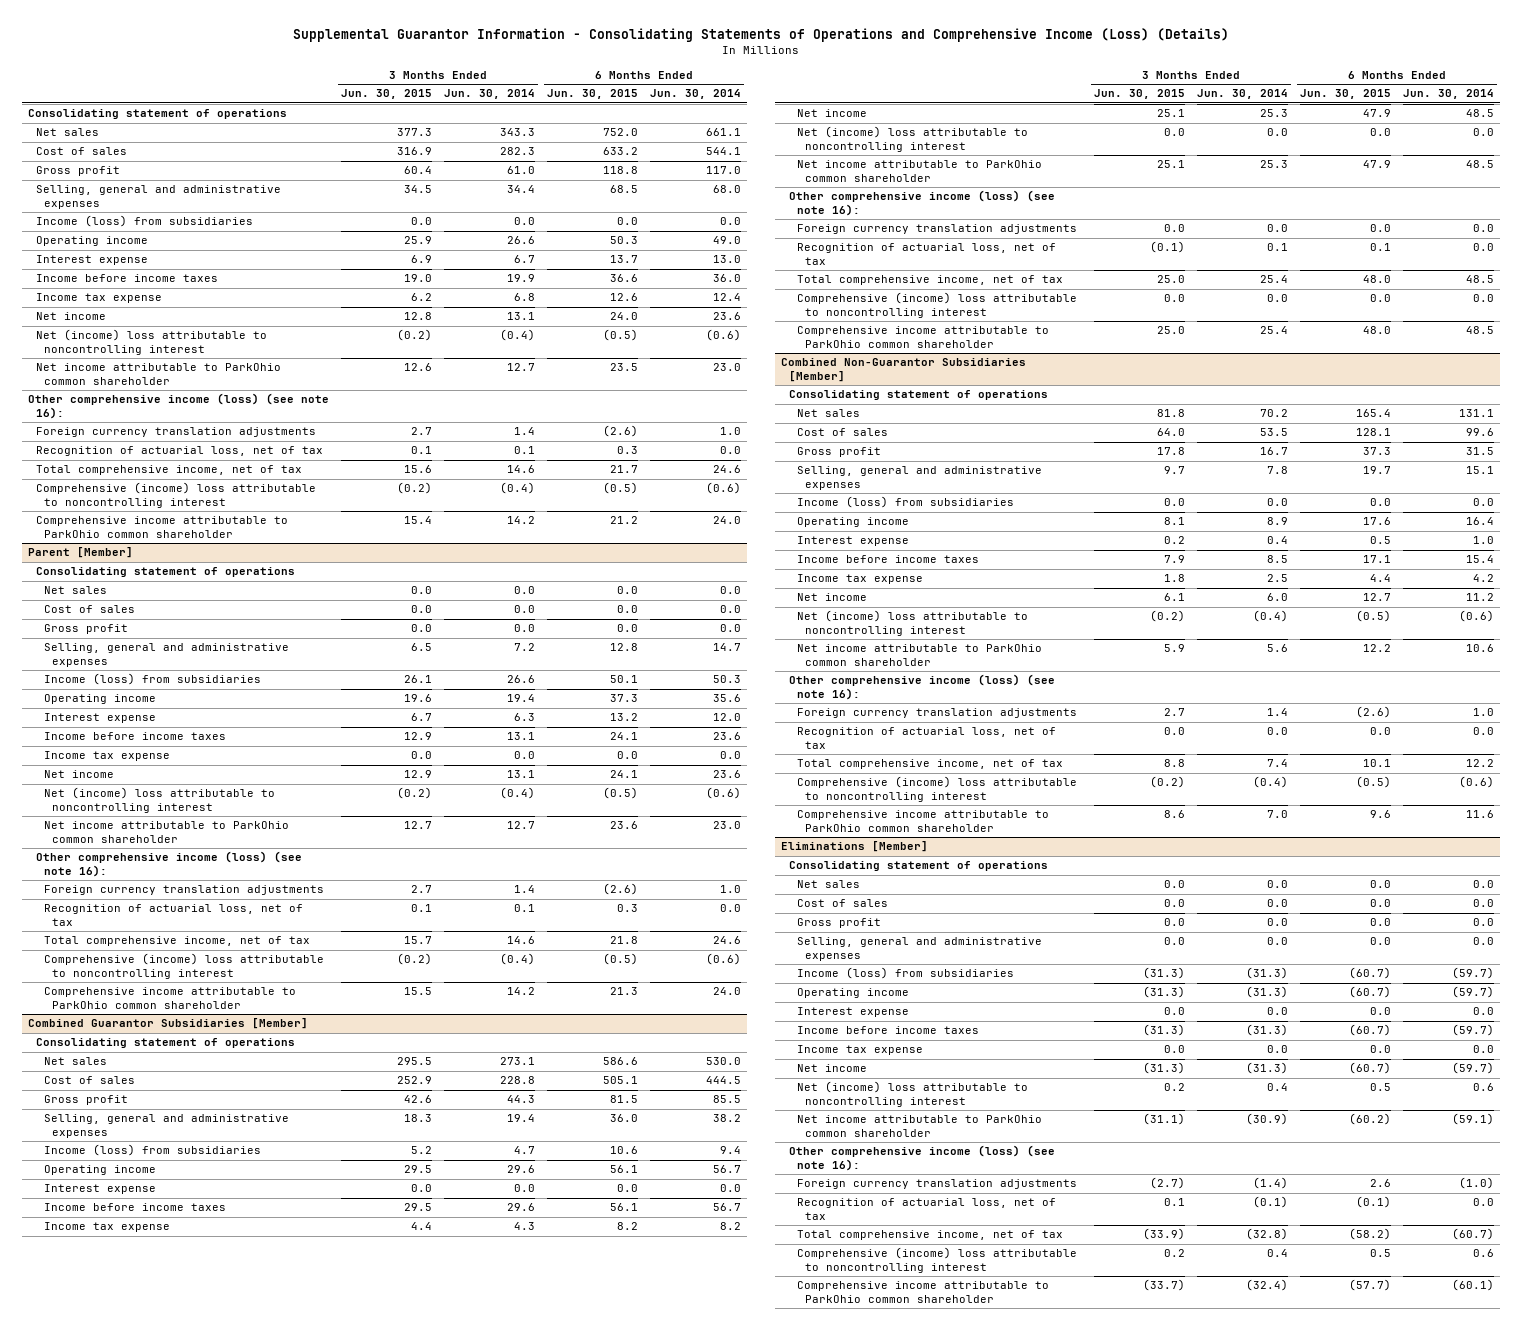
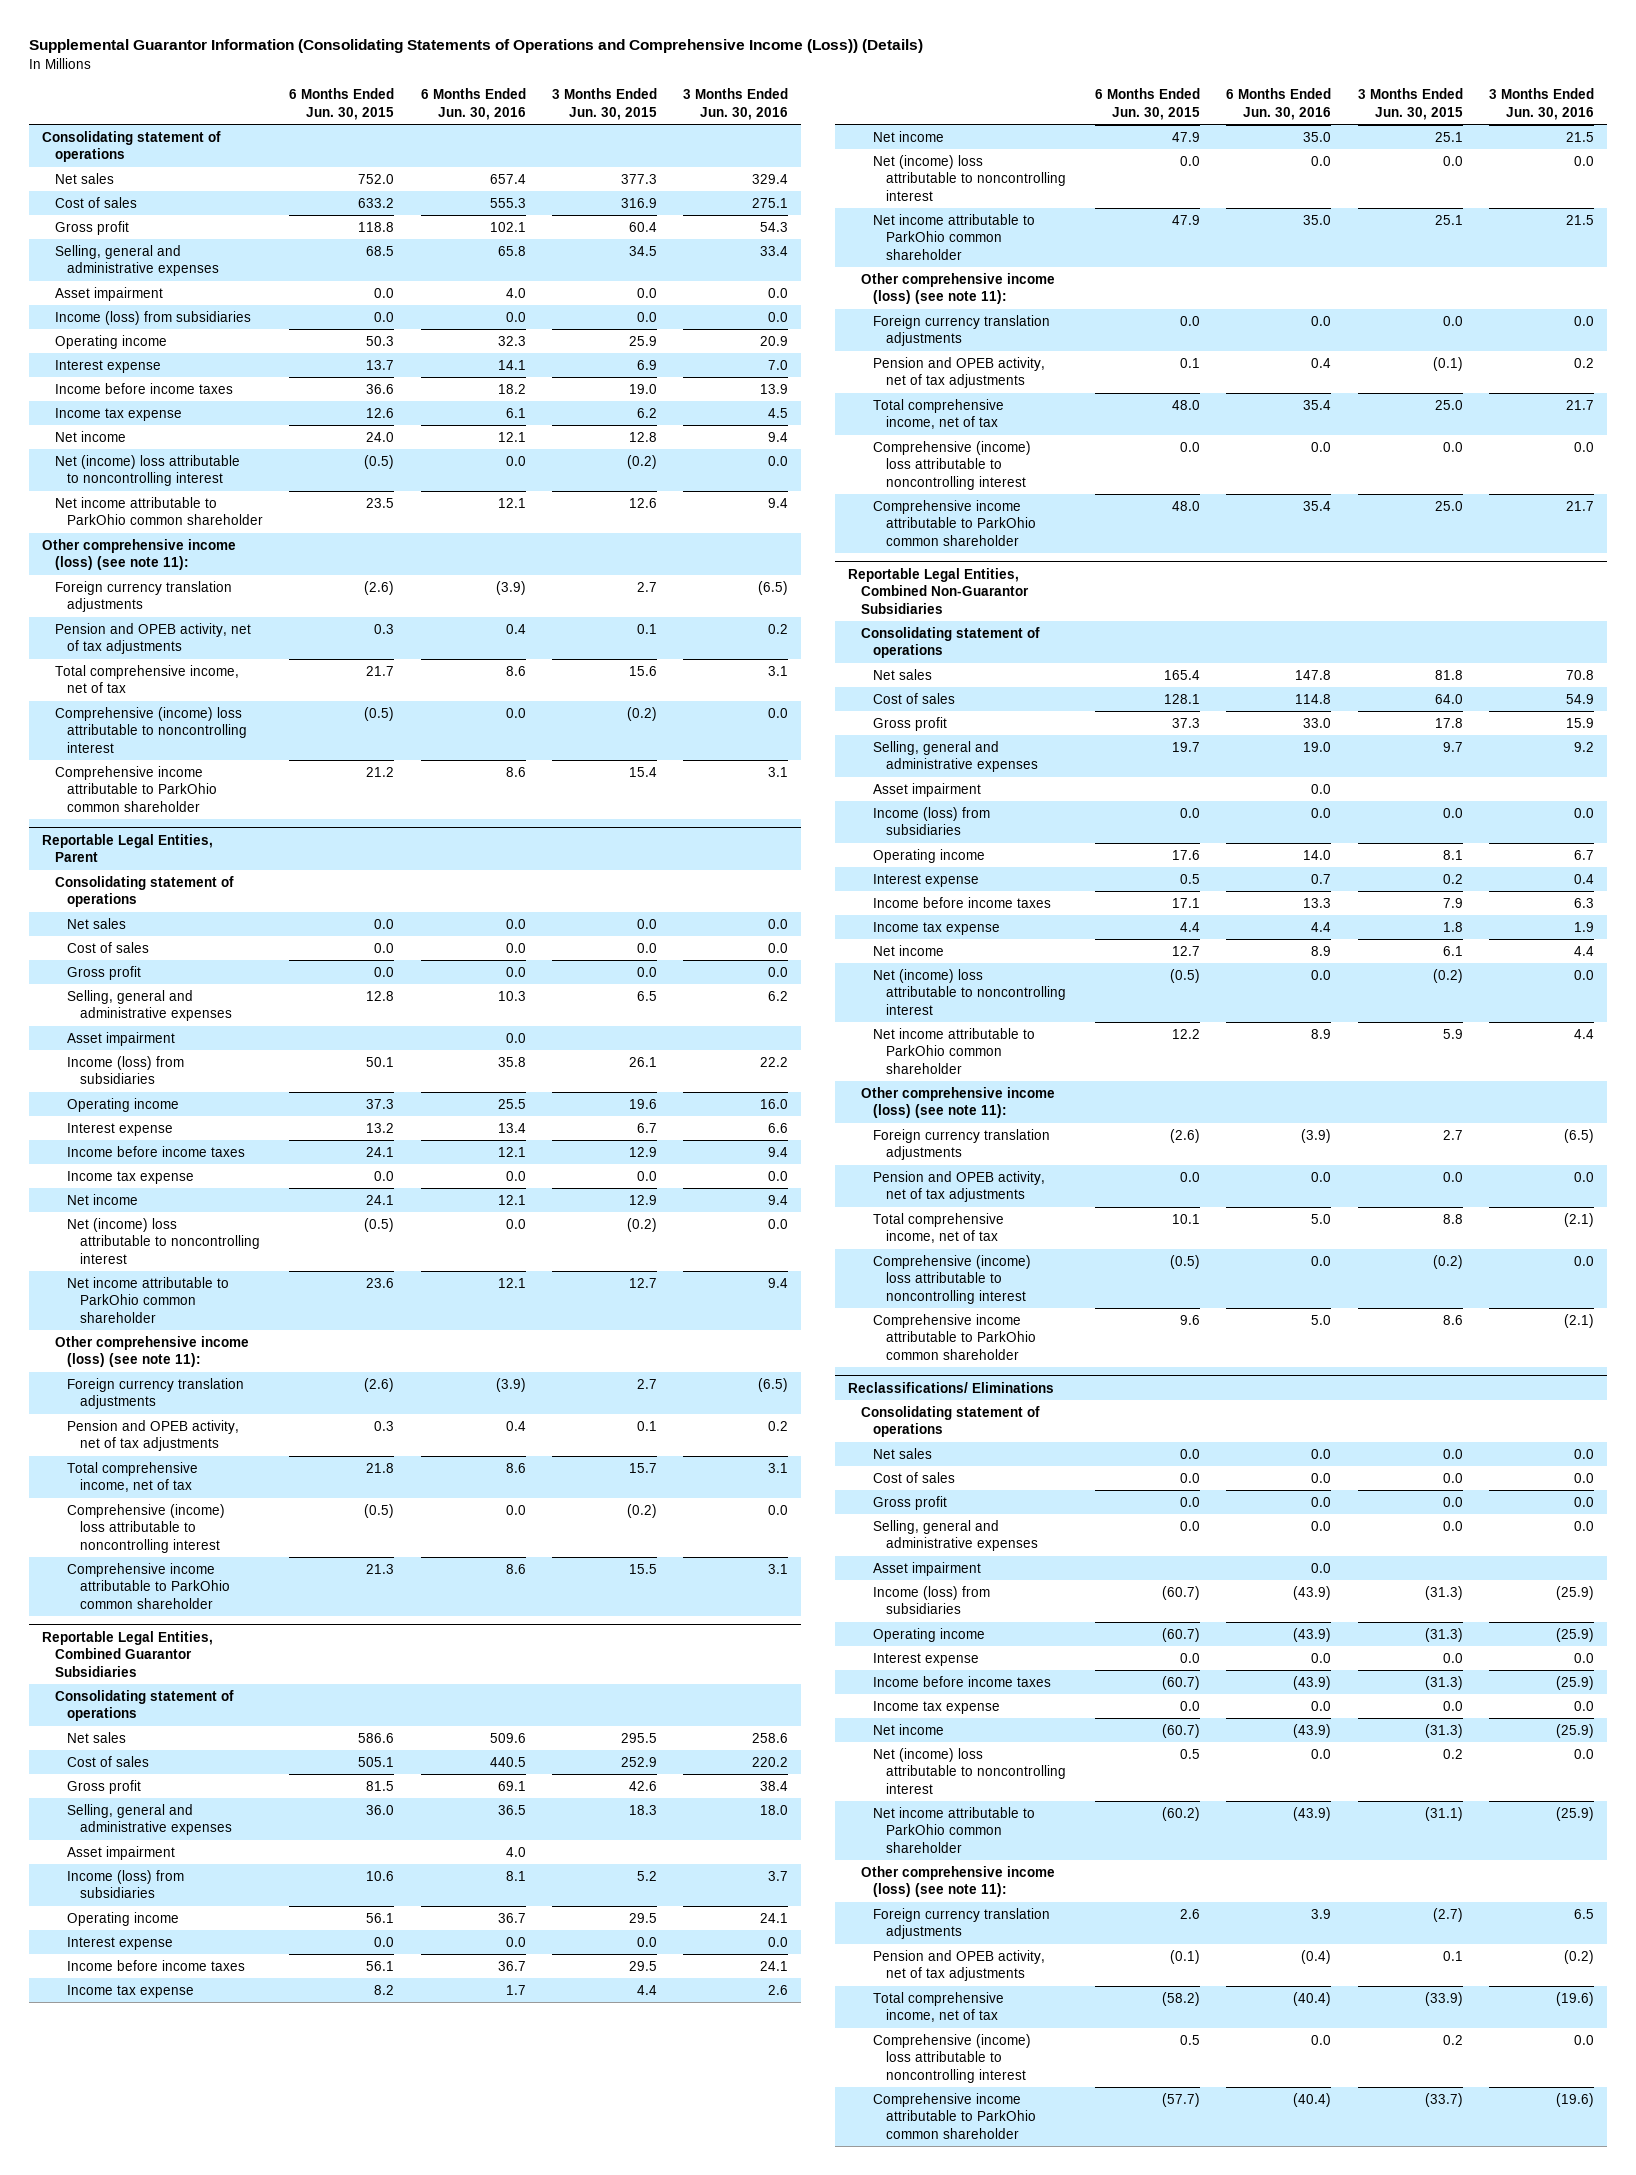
- Supplemental Guarantor Information - Consolidating Statements of Operations and Comprehensive Income (Loss) (Details)
+ Supplemental Guarantor Information (Consolidating Statements of Operations and Comprehensive Income (Loss)) (Details)
- | 3 Months Ended Jun. 30, 2015 | 3 Months Ended Jun. 30, 2014 | 6 Months Ended Jun. 30, 2015 | 6 Months Ended Jun. 30, 2014
+ | 6 Months Ended Jun. 30, 2015 | 6 Months Ended Jun. 30, 2016 | 3 Months Ended Jun. 30, 2015 | 3 Months Ended Jun. 30, 2016
+ Asset impairment | 0.0 | 4.0 | 0.0 | 0.0
- Other comprehensive income (loss) (see note 16):
+ Other comprehensive income (loss) (see note 11):
- Recognition of actuarial loss, net of tax | 0.1 | 0.1 | 0.3 | 0.0
+ Pension and OPEB activity, net of tax adjustments | 0.3 | 0.4 | 0.1 | 0.2
- Parent [Member]
+ Reportable Legal Entities, Parent
+ Asset impairment | | 0.0 | |
- Other comprehensive income (loss) (see note 16):
+ Other comprehensive income (loss) (see note 11):
- Recognition of actuarial loss, net of tax | 0.1 | 0.1 | 0.3 | 0.0
+ Pension and OPEB activity, net of tax adjustments | 0.3 | 0.4 | 0.1 | 0.2
- Combined Guarantor Subsidiaries [Member]
+ Reportable Legal Entities, Combined Guarantor Subsidiaries
+ Asset impairment | | 4.0 | |
- Other comprehensive income (loss) (see note 16):
+ Other comprehensive income (loss) (see note 11):
- Recognition of actuarial loss, net of tax | (0.1) | 0.1 | 0.1 | 0.0
+ Pension and OPEB activity, net of tax adjustments | 0.1 | 0.4 | (0.1) | 0.2
- Combined Non-Guarantor Subsidiaries [Member]
+ Reportable Legal Entities, Combined Non-Guarantor Subsidiaries
+ Asset impairment | | 0.0 | |
- Other comprehensive income (loss) (see note 16):
+ Other comprehensive income (loss) (see note 11):
- Recognition of actuarial loss, net of tax | 0.0 | 0.0 | 0.0 | 0.0
+ Pension and OPEB activity, net of tax adjustments | 0.0 | 0.0 | 0.0 | 0.0
- Eliminations [Member]
+ Reclassifications/ Eliminations
+ Asset impairment | | 0.0 | |
- Other comprehensive income (loss) (see note 16):
+ Other comprehensive income (loss) (see note 11):
- Recognition of actuarial loss, net of tax | 0.1 | (0.1) | (0.1) | 0.0
+ Pension and OPEB activity, net of tax adjustments | (0.1) | (0.4) | 0.1 | (0.2)

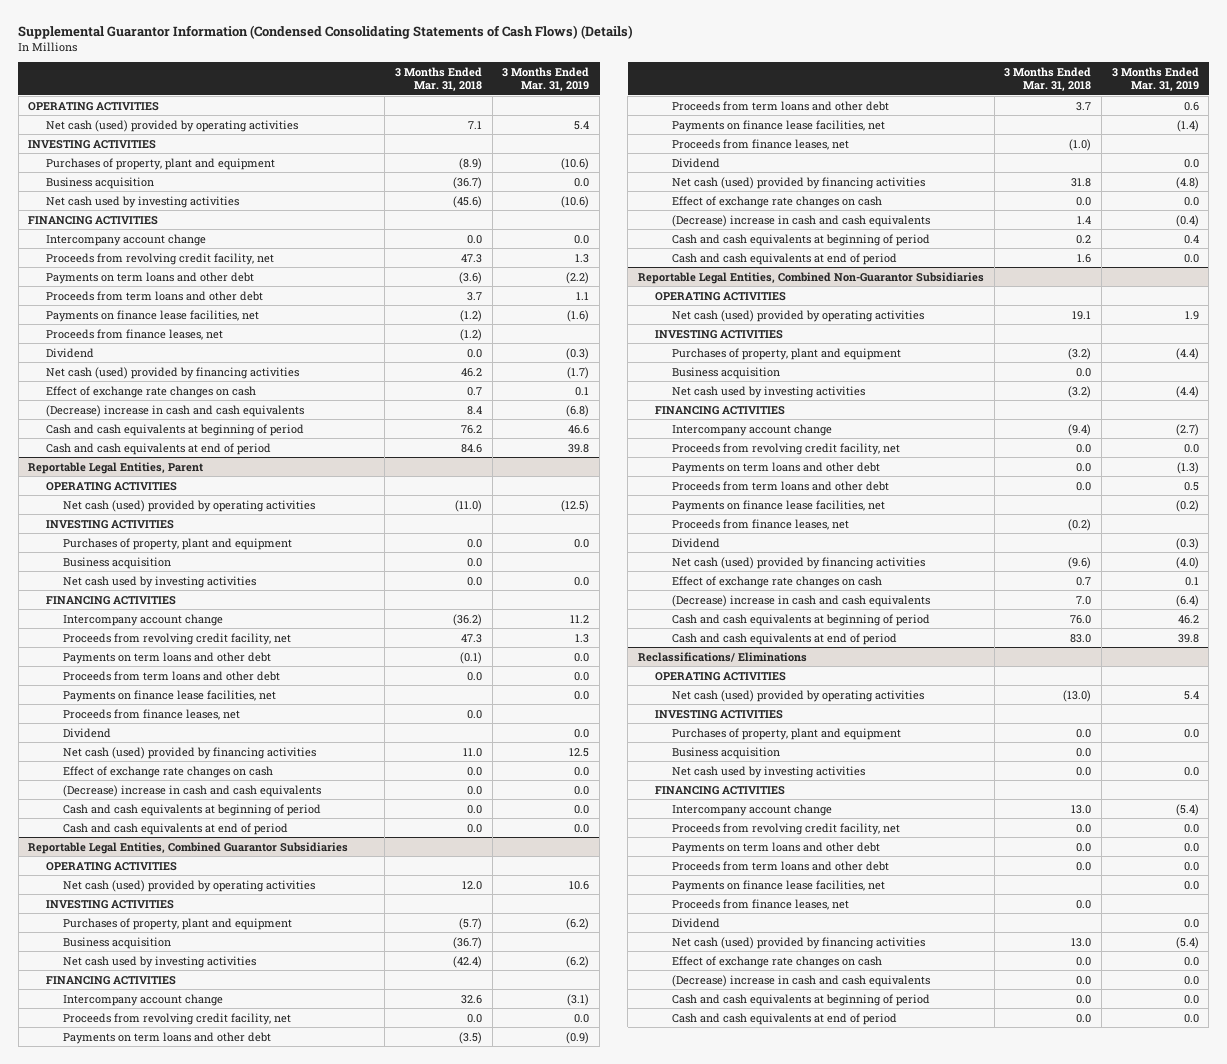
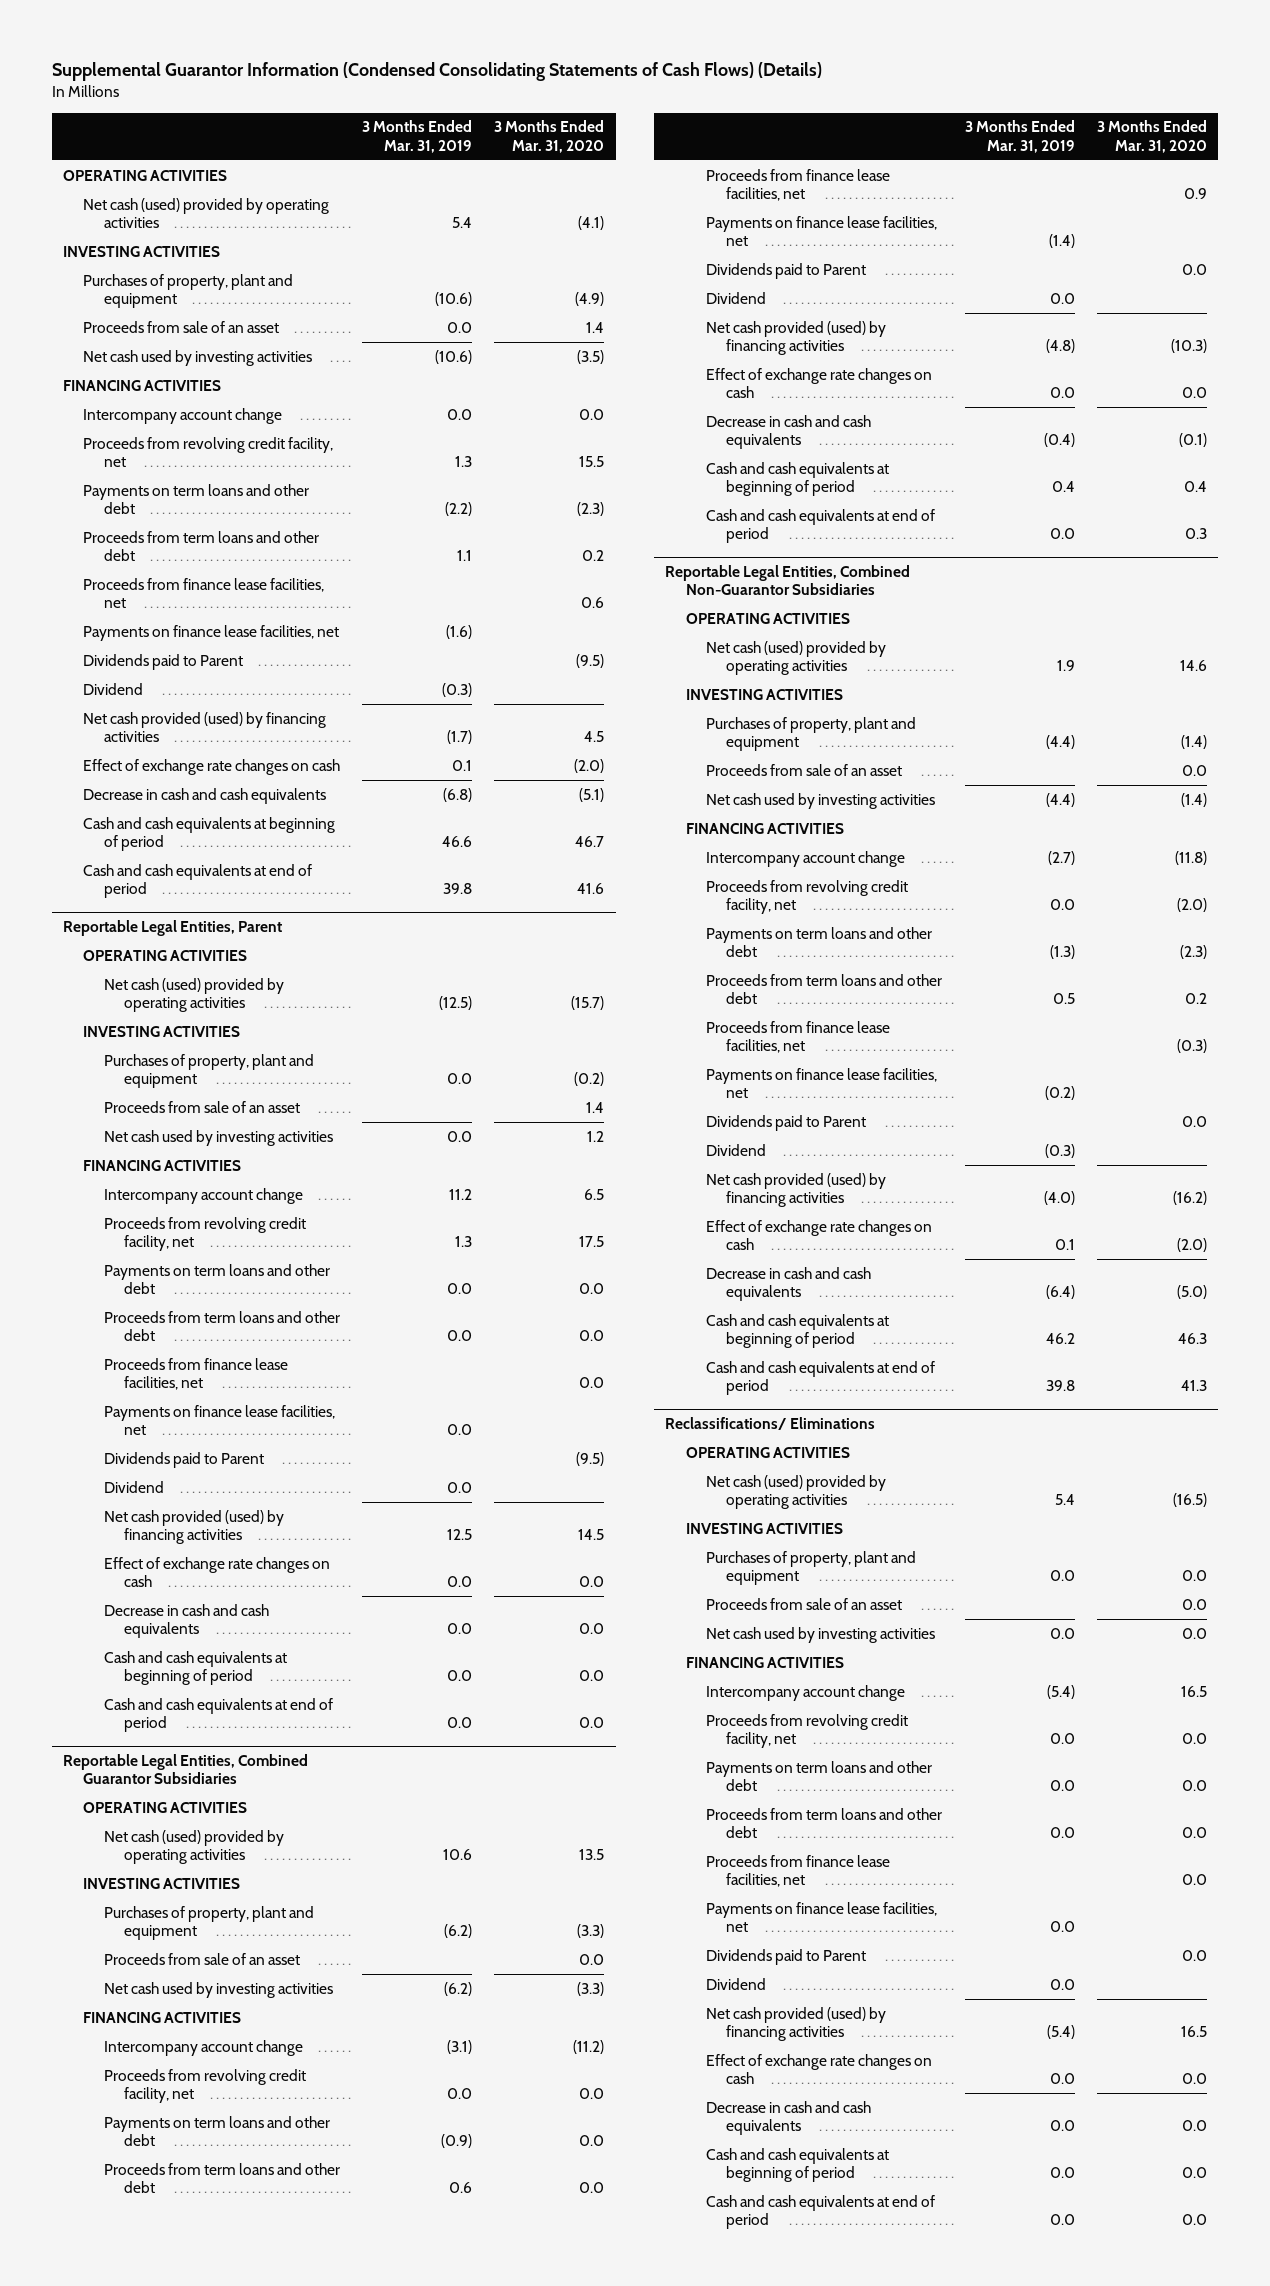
- | 3 Months Ended Mar. 31, 2018 | 3 Months Ended Mar. 31, 2019
+ | 3 Months Ended Mar. 31, 2019 | 3 Months Ended Mar. 31, 2020
- Business acquisition | (36.7) | 0.0
+ Proceeds from sale of an asset | 0.0 | 1.4
+ Proceeds from finance lease facilities, net | | 0.6
- Proceeds from finance leases, net | (1.2) |
+ Dividends paid to Parent | | (9.5)
- Net cash (used) provided by financing activities | 46.2 | (1.7)
+ Net cash provided (used) by financing activities | (1.7) | 4.5
- (Decrease) increase in cash and cash equivalents | 8.4 | (6.8)
+ Decrease in cash and cash equivalents | (6.8) | (5.1)
@ Reportable Legal Entities, Parent
- Business acquisition | 0.0 |
+ Proceeds from sale of an asset | | 1.4
+ Proceeds from finance lease facilities, net | | 0.0
- Proceeds from finance leases, net | 0.0 |
+ Dividends paid to Parent | | (9.5)
- Net cash (used) provided by financing activities | 11.0 | 12.5
+ Net cash provided (used) by financing activities | 12.5 | 14.5
- (Decrease) increase in cash and cash equivalents | 0.0 | 0.0
+ Decrease in cash and cash equivalents | 0.0 | 0.0
@ Reportable Legal Entities, Combined Guarantor Subsidiaries
- Business acquisition | (36.7) |
+ Proceeds from sale of an asset | | 0.0
+ Proceeds from finance lease facilities, net | | 0.9
- Proceeds from finance leases, net | (1.0) |
+ Dividends paid to Parent | | 0.0
- Net cash (used) provided by financing activities | 31.8 | (4.8)
+ Net cash provided (used) by financing activities | (4.8) | (10.3)
- (Decrease) increase in cash and cash equivalents | 1.4 | (0.4)
+ Decrease in cash and cash equivalents | (0.4) | (0.1)
@ Reportable Legal Entities, Combined Non-Guarantor Subsidiaries
- Business acquisition | 0.0 |
+ Proceeds from sale of an asset | | 0.0
+ Proceeds from finance lease facilities, net | | (0.3)
- Proceeds from finance leases, net | (0.2) |
+ Dividends paid to Parent | | 0.0
- Net cash (used) provided by financing activities | (9.6) | (4.0)
+ Net cash provided (used) by financing activities | (4.0) | (16.2)
- (Decrease) increase in cash and cash equivalents | 7.0 | (6.4)
+ Decrease in cash and cash equivalents | (6.4) | (5.0)
@ Reclassifications/ Eliminations
- Business acquisition | 0.0 |
+ Proceeds from sale of an asset | | 0.0
+ Proceeds from finance lease facilities, net | | 0.0
- Proceeds from finance leases, net | 0.0 |
+ Dividends paid to Parent | | 0.0
- Net cash (used) provided by financing activities | 13.0 | (5.4)
+ Net cash provided (used) by financing activities | (5.4) | 16.5
- (Decrease) increase in cash and cash equivalents | 0.0 | 0.0
+ Decrease in cash and cash equivalents | 0.0 | 0.0

